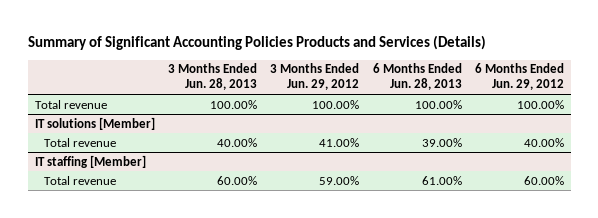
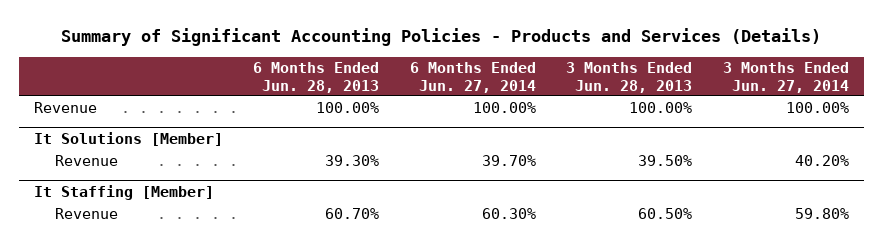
- Summary of Significant Accounting Policies Products and Services (Details)
+ Summary of Significant Accounting Policies - Products and Services (Details)
- | 3 Months Ended Jun. 28, 2013 | 3 Months Ended Jun. 29, 2012 | 6 Months Ended Jun. 28, 2013 | 6 Months Ended Jun. 29, 2012
+ | 6 Months Ended Jun. 28, 2013 | 6 Months Ended Jun. 27, 2014 | 3 Months Ended Jun. 28, 2013 | 3 Months Ended Jun. 27, 2014
- Total revenue | 100.00% | 100.00% | 100.00% | 100.00%
- IT solutions [Member]
- Total revenue | 40.00% | 41.00% | 39.00% | 40.00%
- IT staffing [Member]
- Total revenue | 60.00% | 59.00% | 61.00% | 60.00%
+ Revenue | 100.00% | 100.00% | 100.00% | 100.00%
+ It Solutions [Member]
+ Revenue | 39.30% | 39.70% | 39.50% | 40.20%
+ It Staffing [Member]
+ Revenue | 60.70% | 60.30% | 60.50% | 59.80%

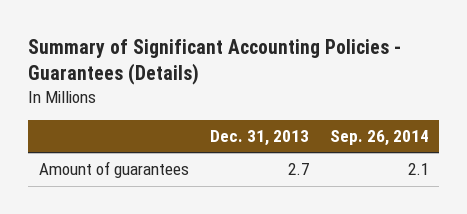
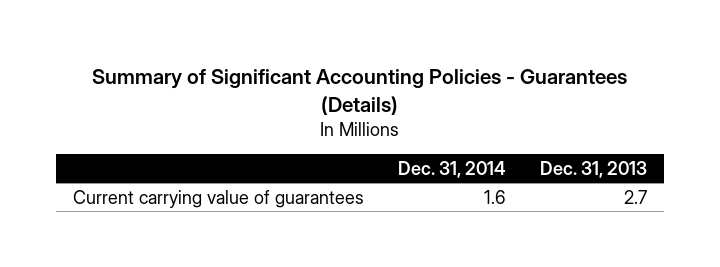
- | Dec. 31, 2013 | Sep. 26, 2014
+ | Dec. 31, 2014 | Dec. 31, 2013
- Amount of guarantees | 2.7 | 2.1
+ Current carrying value of guarantees | 1.6 | 2.7

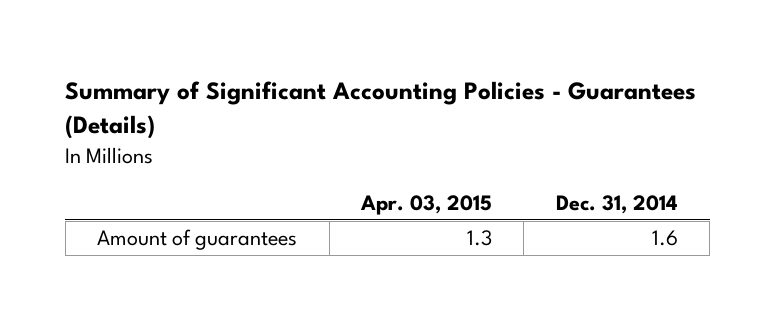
- | Dec. 31, 2014 | Dec. 31, 2013
+ | Apr. 03, 2015 | Dec. 31, 2014
- Current carrying value of guarantees | 1.6 | 2.7
+ Amount of guarantees | 1.3 | 1.6

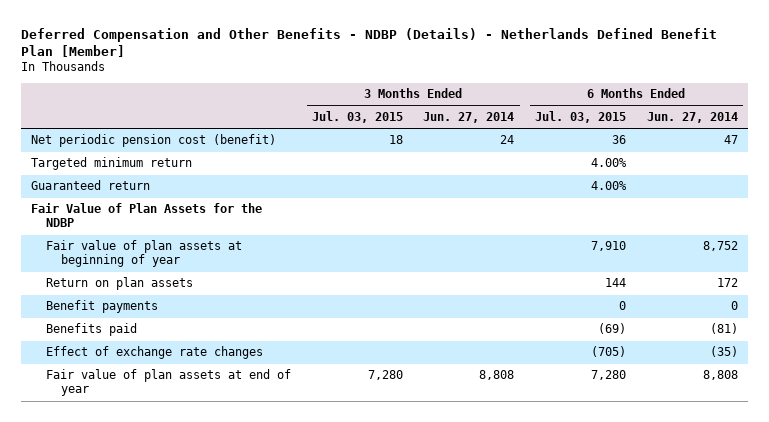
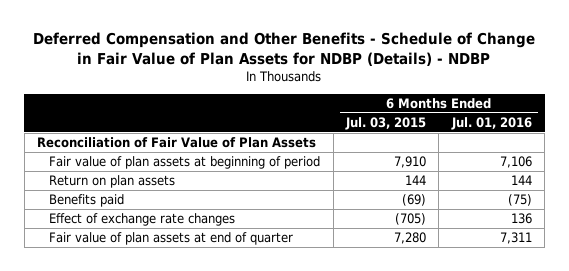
- Deferred Compensation and Other Benefits - NDBP (Details) - Netherlands Defined Benefit Plan [Member]
+ Deferred Compensation and Other Benefits - Schedule of Change in Fair Value of Plan Assets for NDBP (Details) - NDBP
- | 3 Months Ended Jul. 03, 2015 | 3 Months Ended Jun. 27, 2014 | 6 Months Ended Jul. 03, 2015 | 6 Months Ended Jun. 27, 2014
+ | 6 Months Ended Jul. 03, 2015 | 6 Months Ended Jul. 01, 2016
- Net periodic pension cost (benefit) | 18 | 24 | 36 | 47
- Targeted minimum return | | | 4.00% |
- Guaranteed return | | | 4.00% |
- Fair Value of Plan Assets for the NDBP
- Fair value of plan assets at beginning of year | | | 7,910 | 8,752
+ Reconciliation of Fair Value of Plan Assets
+ Fair value of plan assets at beginning of period | 7,910 | 7,106
- Benefit payments | | | 0 | 0
- Fair value of plan assets at end of year | 7,280 | 8,808 | 7,280 | 8,808
+ Fair value of plan assets at end of quarter | 7,280 | 7,311

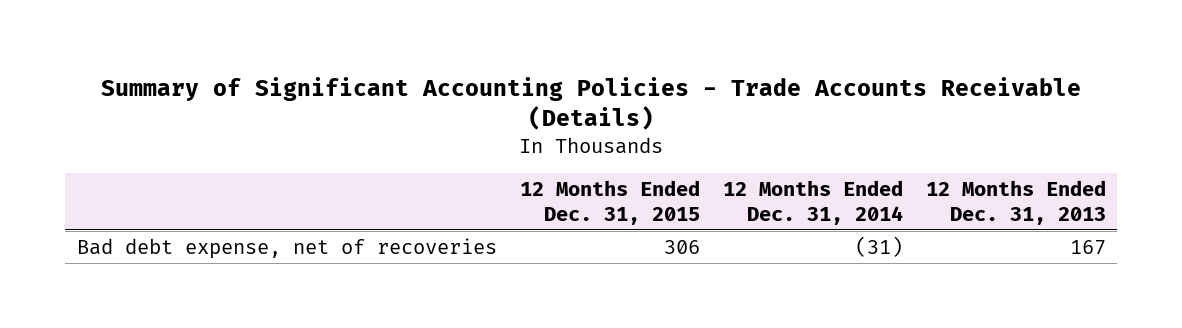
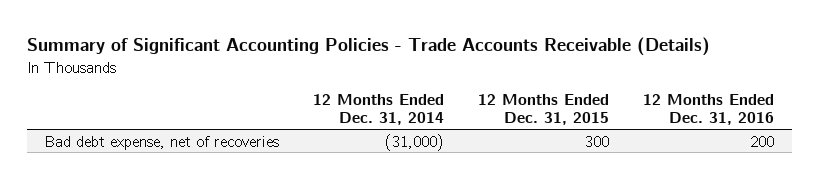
- | 12 Months Ended Dec. 31, 2015 | 12 Months Ended Dec. 31, 2014 | 12 Months Ended Dec. 31, 2013
+ | 12 Months Ended Dec. 31, 2014 | 12 Months Ended Dec. 31, 2015 | 12 Months Ended Dec. 31, 2016
- Bad debt expense, net of recoveries | 306 | (31) | 167
+ Bad debt expense, net of recoveries | (31,000) | 300 | 200

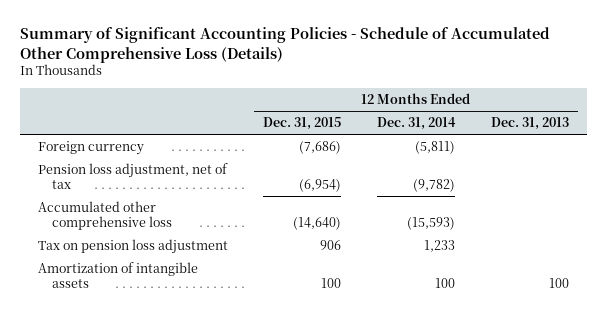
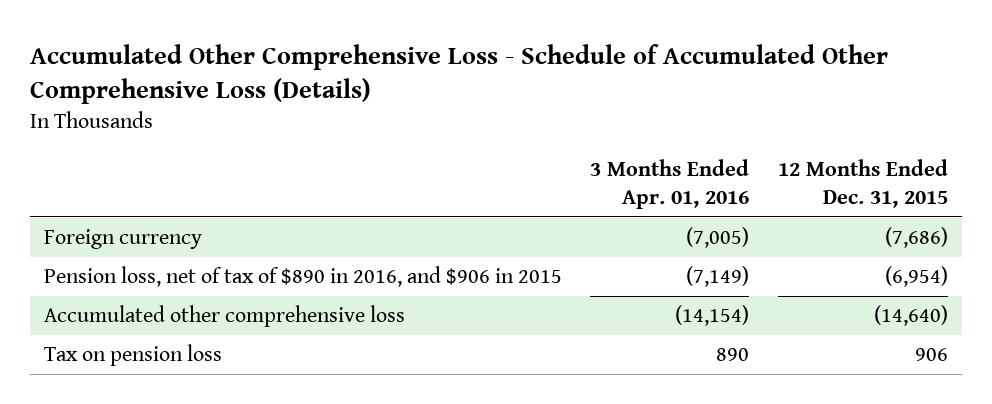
- Summary of Significant Accounting Policies - Schedule of Accumulated Other Comprehensive Loss (Details)
+ Accumulated Other Comprehensive Loss - Schedule of Accumulated Other Comprehensive Loss (Details)
- | 12 Months Ended Dec. 31, 2015 | 12 Months Ended Dec. 31, 2014 | 12 Months Ended Dec. 31, 2013
+ | 3 Months Ended Apr. 01, 2016 | 12 Months Ended Dec. 31, 2015
- Pension loss adjustment, net of tax | (6,954) | (9,782) |
+ Pension loss, net of tax of $890 in 2016, and $906 in 2015 | (7,149) | (6,954)
- Tax on pension loss adjustment | 906 | 1,233 |
- Amortization of intangible assets | 100 | 100 | 100
+ Tax on pension loss | 890 | 906

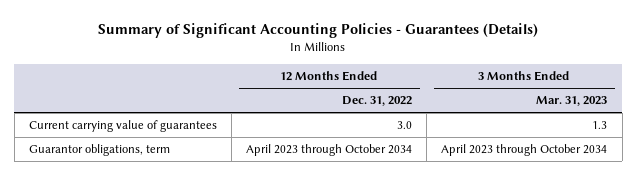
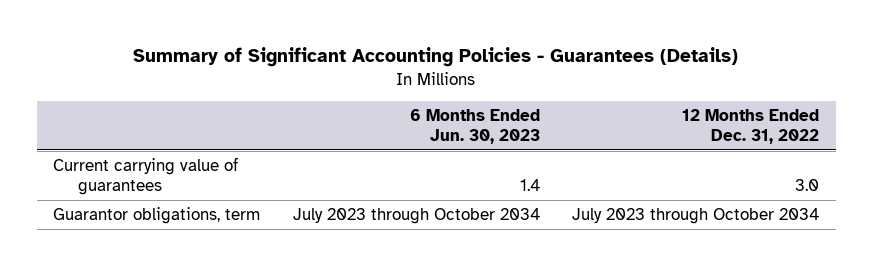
- | 12 Months Ended Dec. 31, 2022 | 3 Months Ended Mar. 31, 2023
+ | 6 Months Ended Jun. 30, 2023 | 12 Months Ended Dec. 31, 2022
- Guarantor obligations, term | April 2023 through October 2034 | April 2023 through October 2034
+ Guarantor obligations, term | July 2023 through October 2034 | July 2023 through October 2034

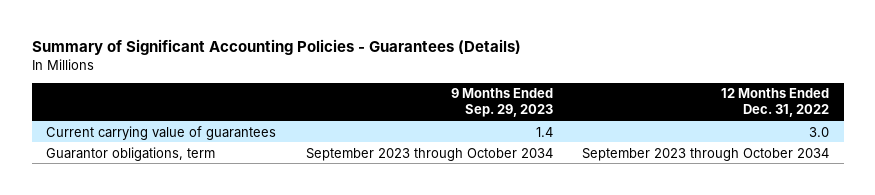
- | 6 Months Ended Jun. 30, 2023 | 12 Months Ended Dec. 31, 2022
+ | 9 Months Ended Sep. 29, 2023 | 12 Months Ended Dec. 31, 2022
- Guarantor obligations, term | July 2023 through October 2034 | July 2023 through October 2034
+ Guarantor obligations, term | September 2023 through October 2034 | September 2023 through October 2034

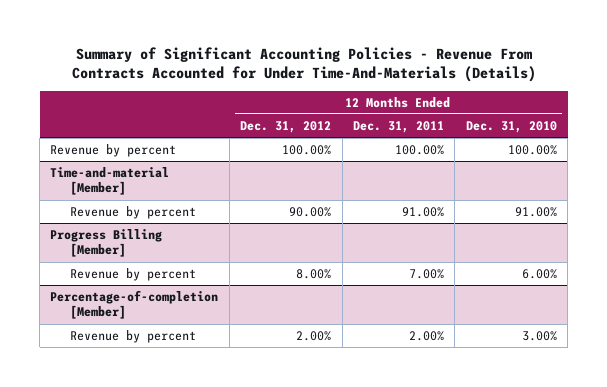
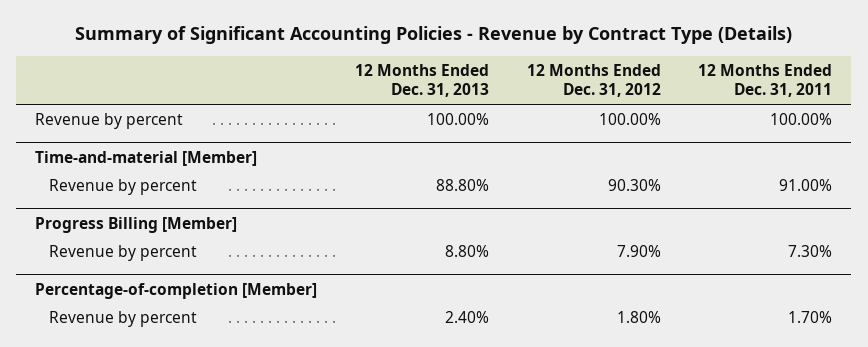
- Summary of Significant Accounting Policies - Revenue From Contracts Accounted for Under Time-And-Materials (Details)
+ Summary of Significant Accounting Policies - Revenue by Contract Type (Details)
- | 12 Months Ended Dec. 31, 2012 | 12 Months Ended Dec. 31, 2011 | 12 Months Ended Dec. 31, 2010
+ | 12 Months Ended Dec. 31, 2013 | 12 Months Ended Dec. 31, 2012 | 12 Months Ended Dec. 31, 2011
@ Time-and-material [Member]
- Revenue by percent | 90.00% | 91.00% | 91.00%
+ Revenue by percent | 88.80% | 90.30% | 91.00%
@ Progress Billing [Member]
- Revenue by percent | 8.00% | 7.00% | 6.00%
+ Revenue by percent | 8.80% | 7.90% | 7.30%
@ Percentage-of-completion [Member]
- Revenue by percent | 2.00% | 2.00% | 3.00%
+ Revenue by percent | 2.40% | 1.80% | 1.70%

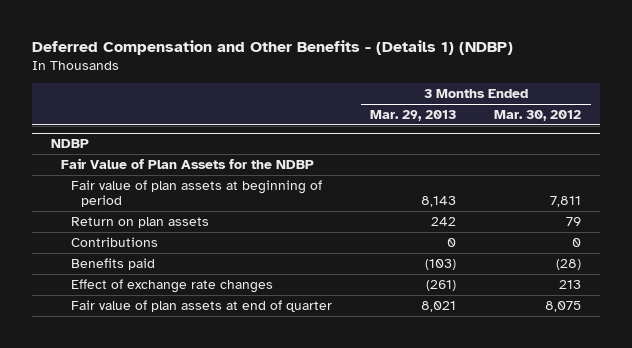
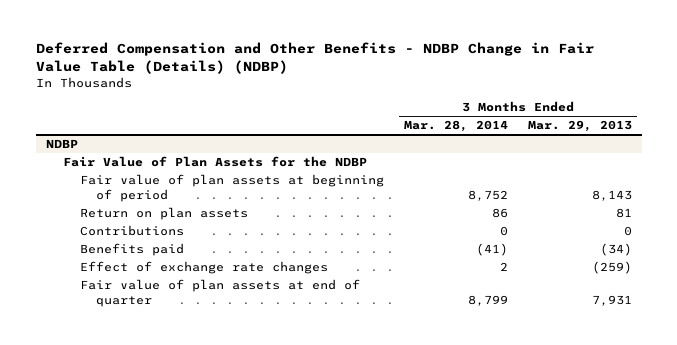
- Deferred Compensation and Other Benefits - (Details 1) (NDBP)
+ Deferred Compensation and Other Benefits - NDBP Change in Fair Value Table (Details) (NDBP)
- | 3 Months Ended Mar. 29, 2013 | 3 Months Ended Mar. 30, 2012
+ | 3 Months Ended Mar. 28, 2014 | 3 Months Ended Mar. 29, 2013
@ NDBP
- Return on plan assets | 242 | 79
+ Return on plan assets | 86 | 81
- Benefits paid | (103) | (28)
- Effect of exchange rate changes | (261) | 213
- Fair value of plan assets at end of quarter | 8,021 | 8,075
+ Benefits paid | (41) | (34)
+ Effect of exchange rate changes | 2 | (259)
+ Fair value of plan assets at end of quarter | 8,799 | 7,931

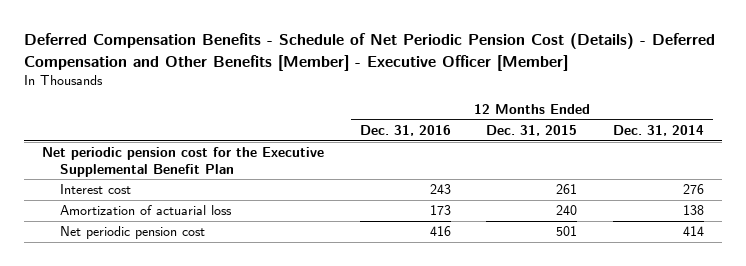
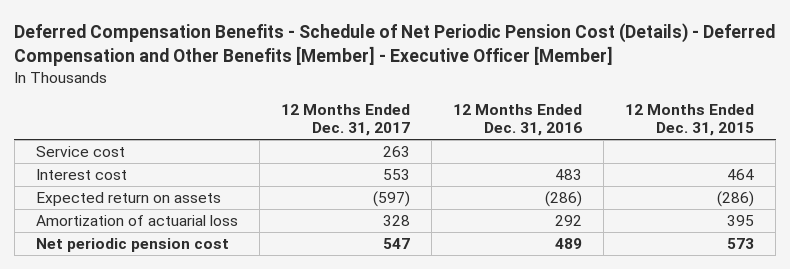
- | 12 Months Ended Dec. 31, 2016 | 12 Months Ended Dec. 31, 2015 | 12 Months Ended Dec. 31, 2014
+ | 12 Months Ended Dec. 31, 2017 | 12 Months Ended Dec. 31, 2016 | 12 Months Ended Dec. 31, 2015
- Net periodic pension cost for the Executive Supplemental Benefit Plan
- Interest cost | 243 | 261 | 276
- Amortization of actuarial loss | 173 | 240 | 138
- Net periodic pension cost | 416 | 501 | 414
+ Service cost | 263 | |
+ Interest cost | 553 | 483 | 464
+ Expected return on assets | (597) | (286) | (286)
+ Amortization of actuarial loss | 328 | 292 | 395
+ Net periodic pension cost | 547 | 489 | 573

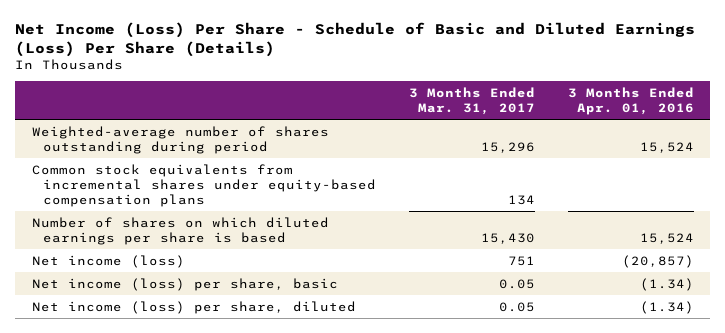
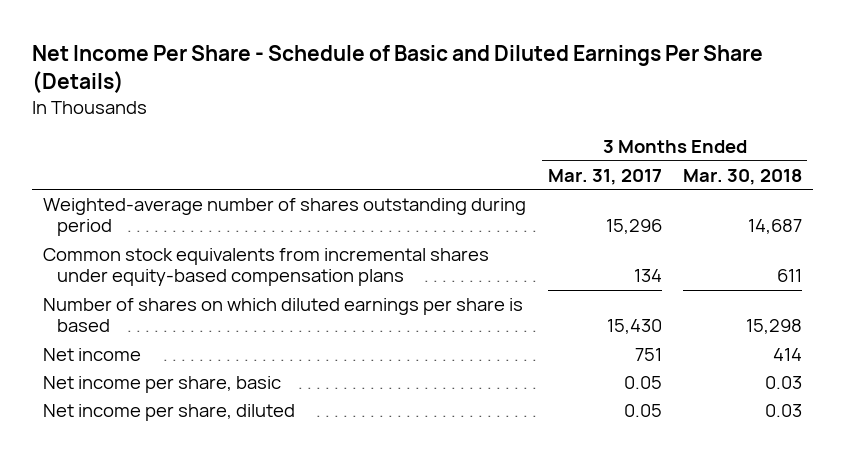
- Net Income (Loss) Per Share - Schedule of Basic and Diluted Earnings (Loss) Per Share (Details)
+ Net Income Per Share - Schedule of Basic and Diluted Earnings Per Share (Details)
- | 3 Months Ended Mar. 31, 2017 | 3 Months Ended Apr. 01, 2016
+ | 3 Months Ended Mar. 31, 2017 | 3 Months Ended Mar. 30, 2018
- Net income (loss) | 751 | (20,857)
- Net income (loss) per share, basic | 0.05 | (1.34)
- Net income (loss) per share, diluted | 0.05 | (1.34)
+ Net income | 751 | 414
+ Net income per share, basic | 0.05 | 0.03
+ Net income per share, diluted | 0.05 | 0.03

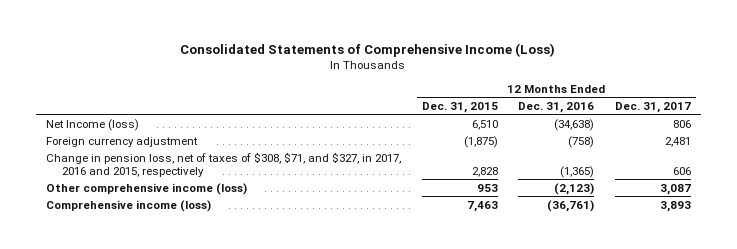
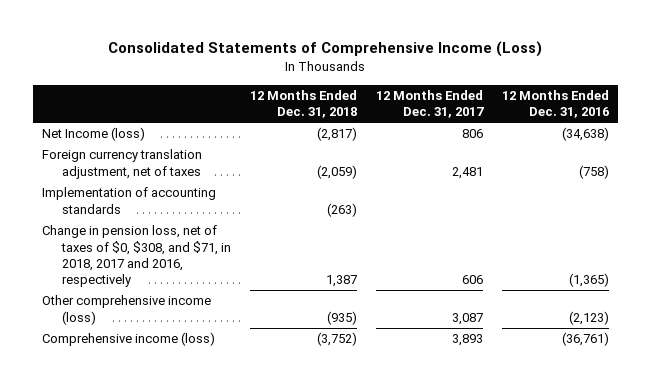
- | 12 Months Ended Dec. 31, 2015 | 12 Months Ended Dec. 31, 2016 | 12 Months Ended Dec. 31, 2017
+ | 12 Months Ended Dec. 31, 2018 | 12 Months Ended Dec. 31, 2017 | 12 Months Ended Dec. 31, 2016
- Foreign currency adjustment | (1,875) | (758) | 2,481
- Change in pension loss, net of taxes of $308, $71, and $327, in 2017, 2016 and 2015, respectively | 2,828 | (1,365) | 606
+ Foreign currency translation adjustment, net of taxes | (2,059) | 2,481 | (758)
+ Implementation of accounting standards | (263) | |
+ Change in pension loss, net of taxes of $0, $308, and $71, in 2018, 2017 and 2016, respectively | 1,387 | 606 | (1,365)

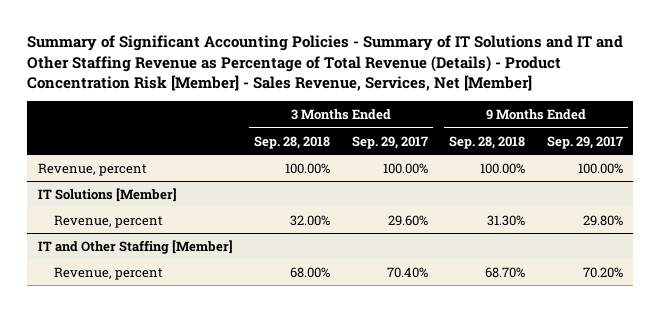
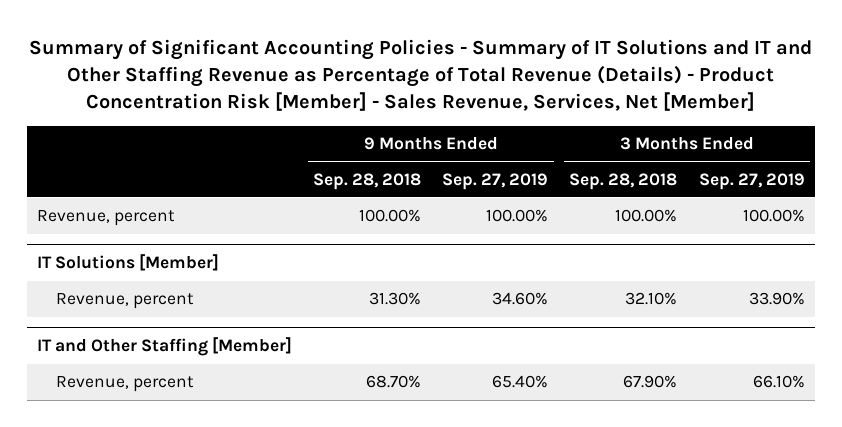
- | 3 Months Ended Sep. 28, 2018 | 3 Months Ended Sep. 29, 2017 | 9 Months Ended Sep. 28, 2018 | 9 Months Ended Sep. 29, 2017
+ | 9 Months Ended Sep. 28, 2018 | 9 Months Ended Sep. 27, 2019 | 3 Months Ended Sep. 28, 2018 | 3 Months Ended Sep. 27, 2019
@ IT Solutions [Member]
- Revenue, percent | 32.00% | 29.60% | 31.30% | 29.80%
+ Revenue, percent | 31.30% | 34.60% | 32.10% | 33.90%
@ IT and Other Staffing [Member]
- Revenue, percent | 68.00% | 70.40% | 68.70% | 70.20%
+ Revenue, percent | 68.70% | 65.40% | 67.90% | 66.10%

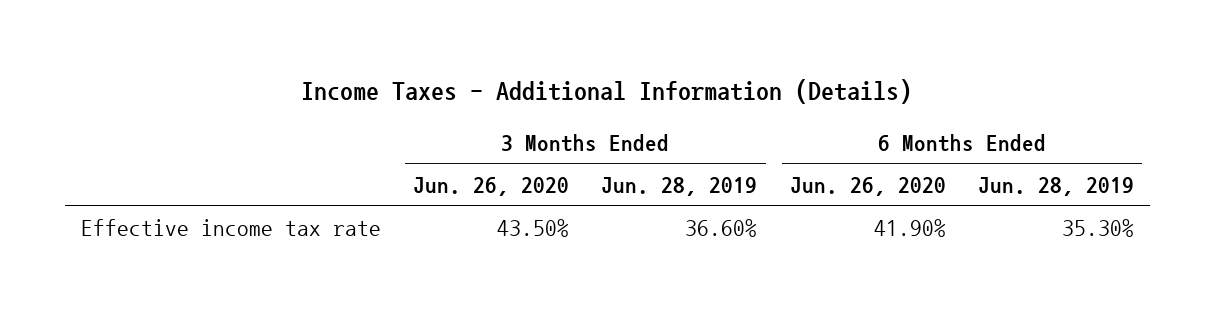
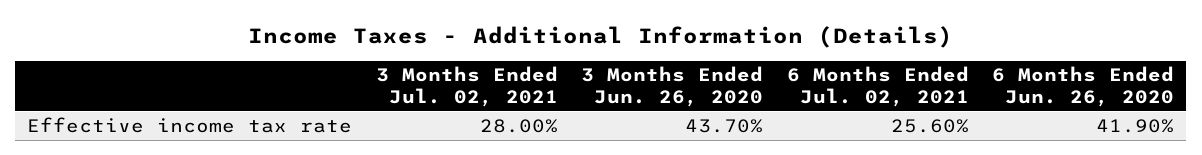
- | 3 Months Ended Jun. 26, 2020 | 3 Months Ended Jun. 28, 2019 | 6 Months Ended Jun. 26, 2020 | 6 Months Ended Jun. 28, 2019
+ | 3 Months Ended Jul. 02, 2021 | 3 Months Ended Jun. 26, 2020 | 6 Months Ended Jul. 02, 2021 | 6 Months Ended Jun. 26, 2020
- Effective income tax rate | 43.50% | 36.60% | 41.90% | 35.30%
+ Effective income tax rate | 28.00% | 43.70% | 25.60% | 41.90%

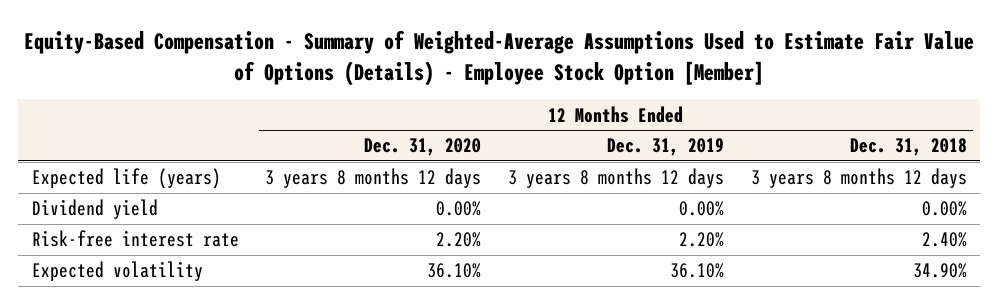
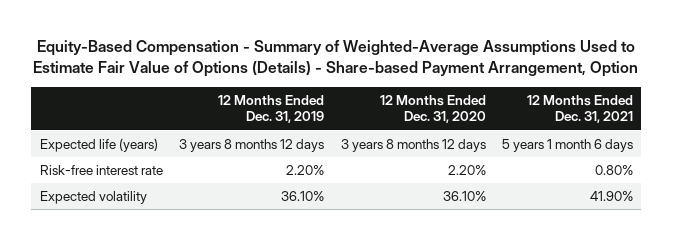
- Equity-Based Compensation - Summary of Weighted-Average Assumptions Used to Estimate Fair Value of Options (Details) - Employee Stock Option [Member]
+ Equity-Based Compensation - Summary of Weighted-Average Assumptions Used to Estimate Fair Value of Options (Details) - Share-based Payment Arrangement, Option
- | 12 Months Ended Dec. 31, 2020 | 12 Months Ended Dec. 31, 2019 | 12 Months Ended Dec. 31, 2018
+ | 12 Months Ended Dec. 31, 2019 | 12 Months Ended Dec. 31, 2020 | 12 Months Ended Dec. 31, 2021
- Dividend yield | 0.00% | 0.00% | 0.00%

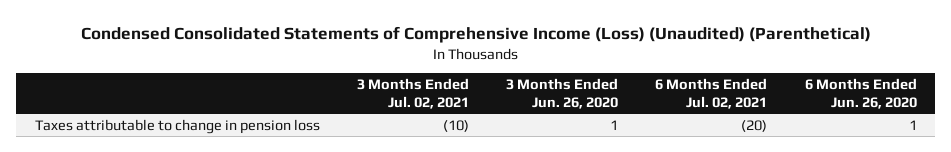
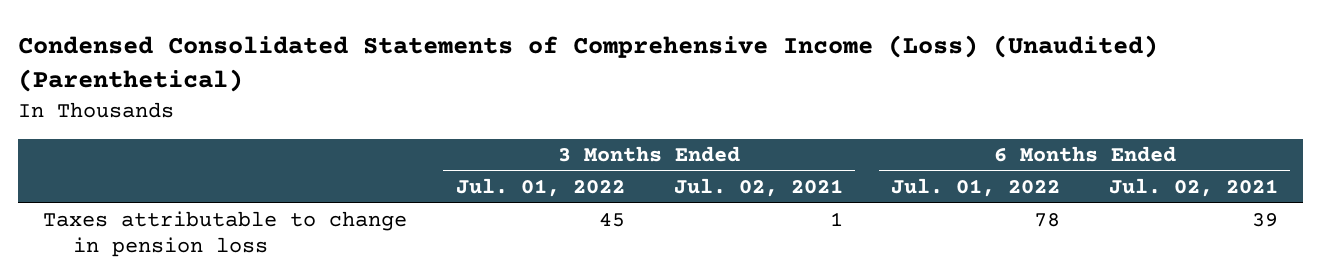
- | 3 Months Ended Jul. 02, 2021 | 3 Months Ended Jun. 26, 2020 | 6 Months Ended Jul. 02, 2021 | 6 Months Ended Jun. 26, 2020
+ | 3 Months Ended Jul. 01, 2022 | 3 Months Ended Jul. 02, 2021 | 6 Months Ended Jul. 01, 2022 | 6 Months Ended Jul. 02, 2021
- Taxes attributable to change in pension loss | (10) | 1 | (20) | 1
+ Taxes attributable to change in pension loss | 45 | 1 | 78 | 39

